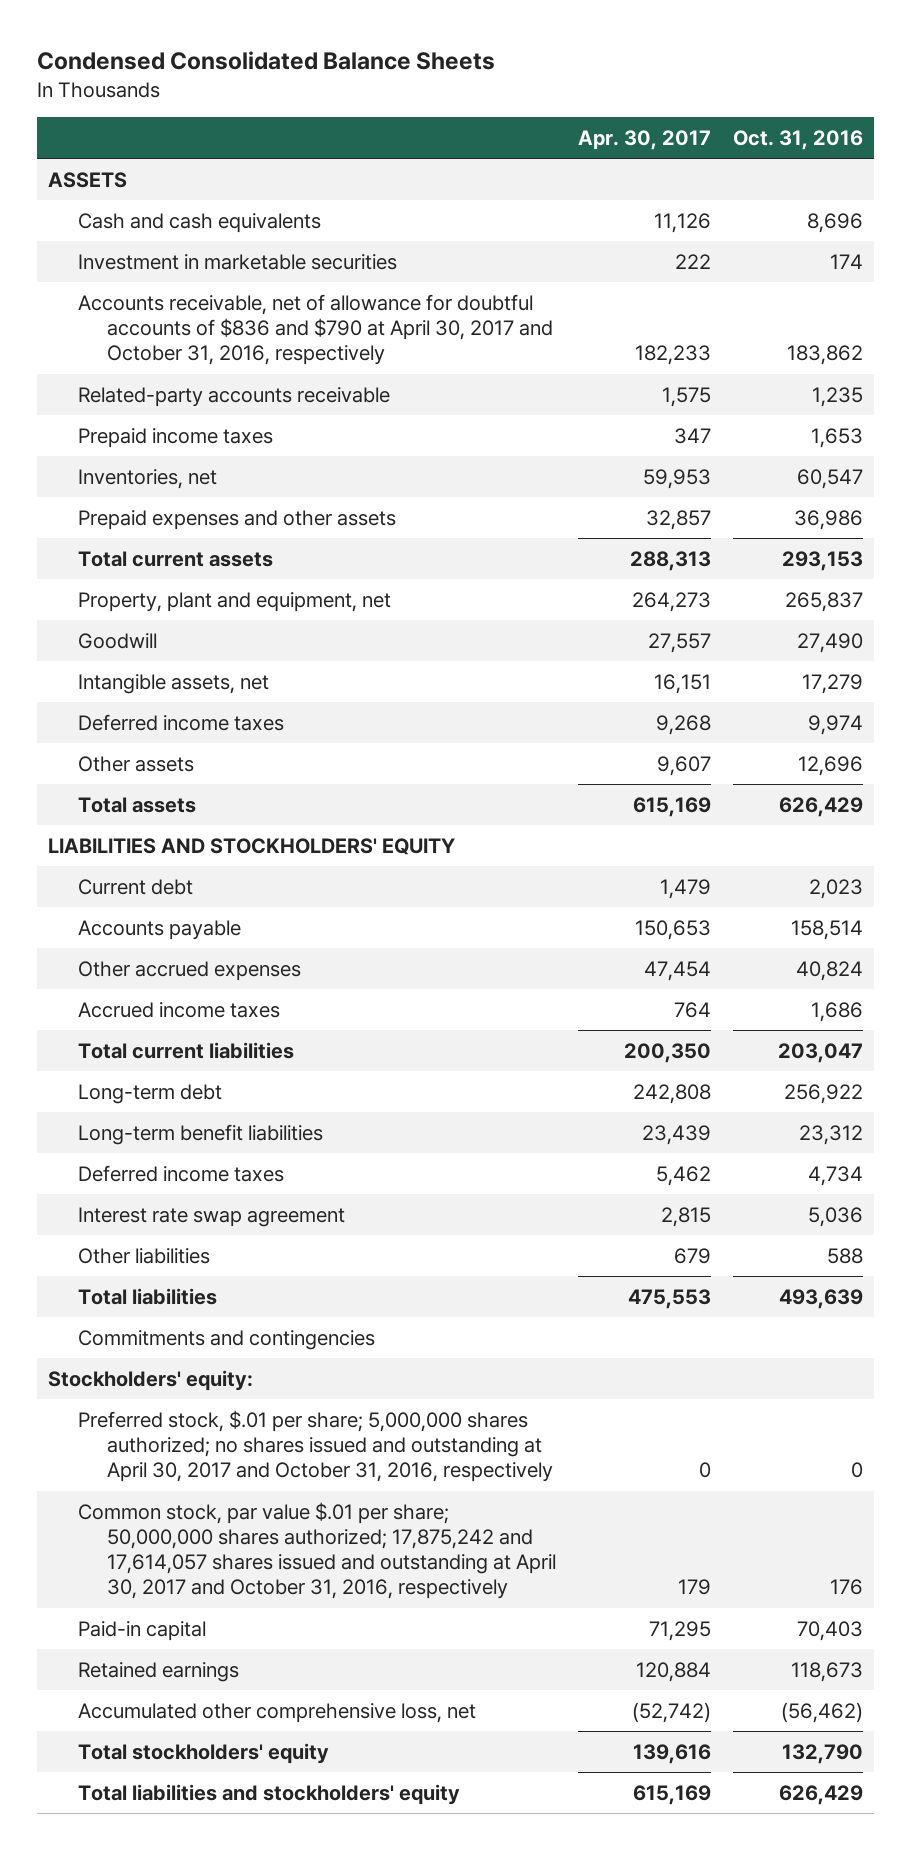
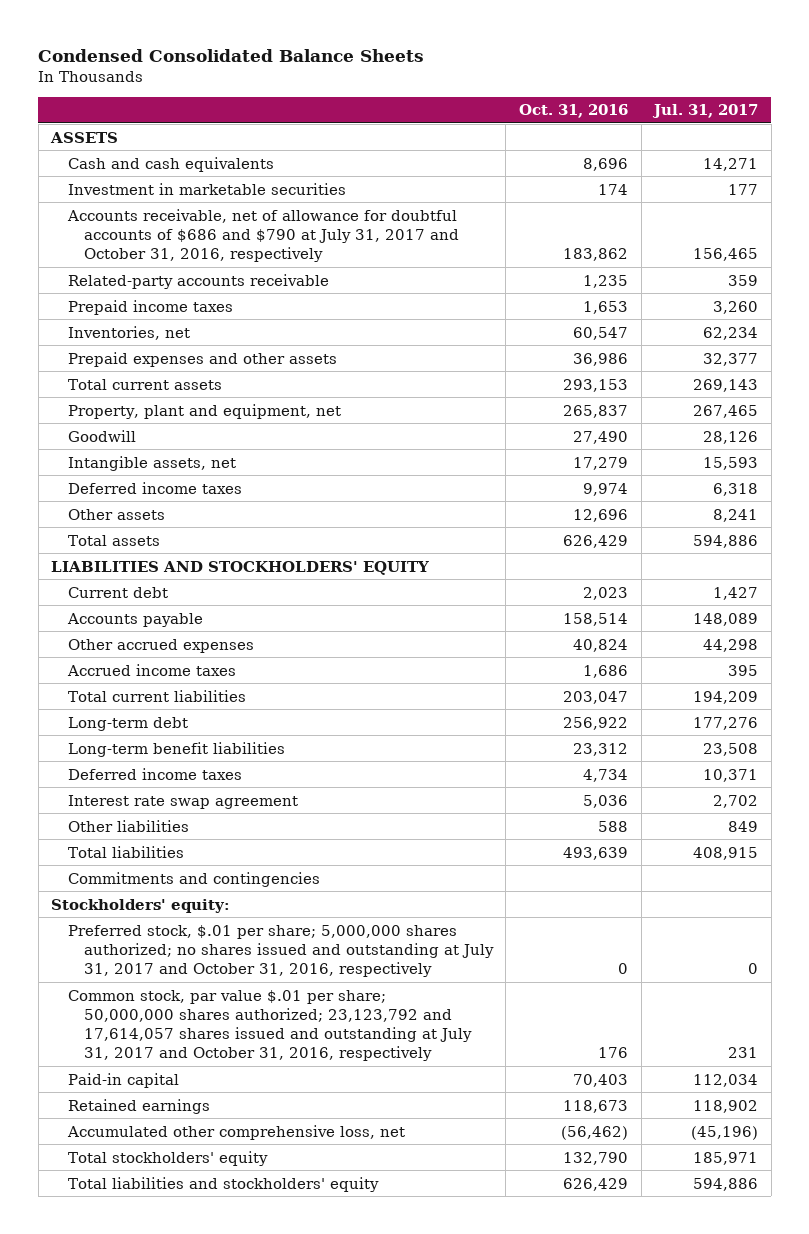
- | Apr. 30, 2017 | Oct. 31, 2016
+ | Oct. 31, 2016 | Jul. 31, 2017
- Accounts receivable, net of allowance for doubtful accounts of $836 and $790 at April 30, 2017 and October 31, 2016, respectively | 182,233 | 183,862
+ Accounts receivable, net of allowance for doubtful accounts of $686 and $790 at July 31, 2017 and October 31, 2016, respectively | 183,862 | 156,465
- Preferred stock, $.01 per share; 5,000,000 shares authorized; no shares issued and outstanding at April 30, 2017 and October 31, 2016, respectively | 0 | 0
- Common stock, par value $.01 per share; 50,000,000 shares authorized; 17,875,242 and 17,614,057 shares issued and outstanding at April 30, 2017 and October 31, 2016, respectively | 179 | 176
+ Preferred stock, $.01 per share; 5,000,000 shares authorized; no shares issued and outstanding at July 31, 2017 and October 31, 2016, respectively | 0 | 0
+ Common stock, par value $.01 per share; 50,000,000 shares authorized; 23,123,792 and 17,614,057 shares issued and outstanding at July 31, 2017 and October 31, 2016, respectively | 176 | 231

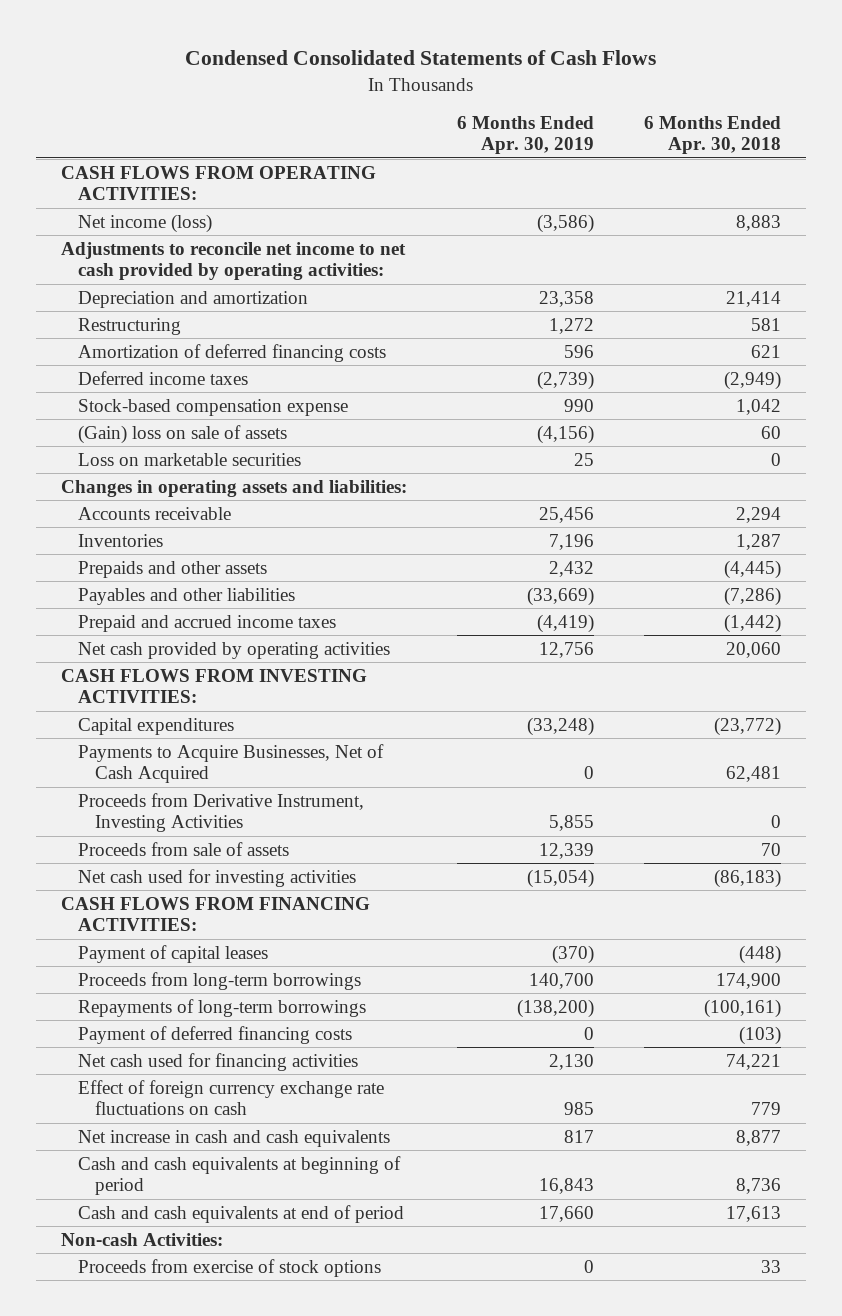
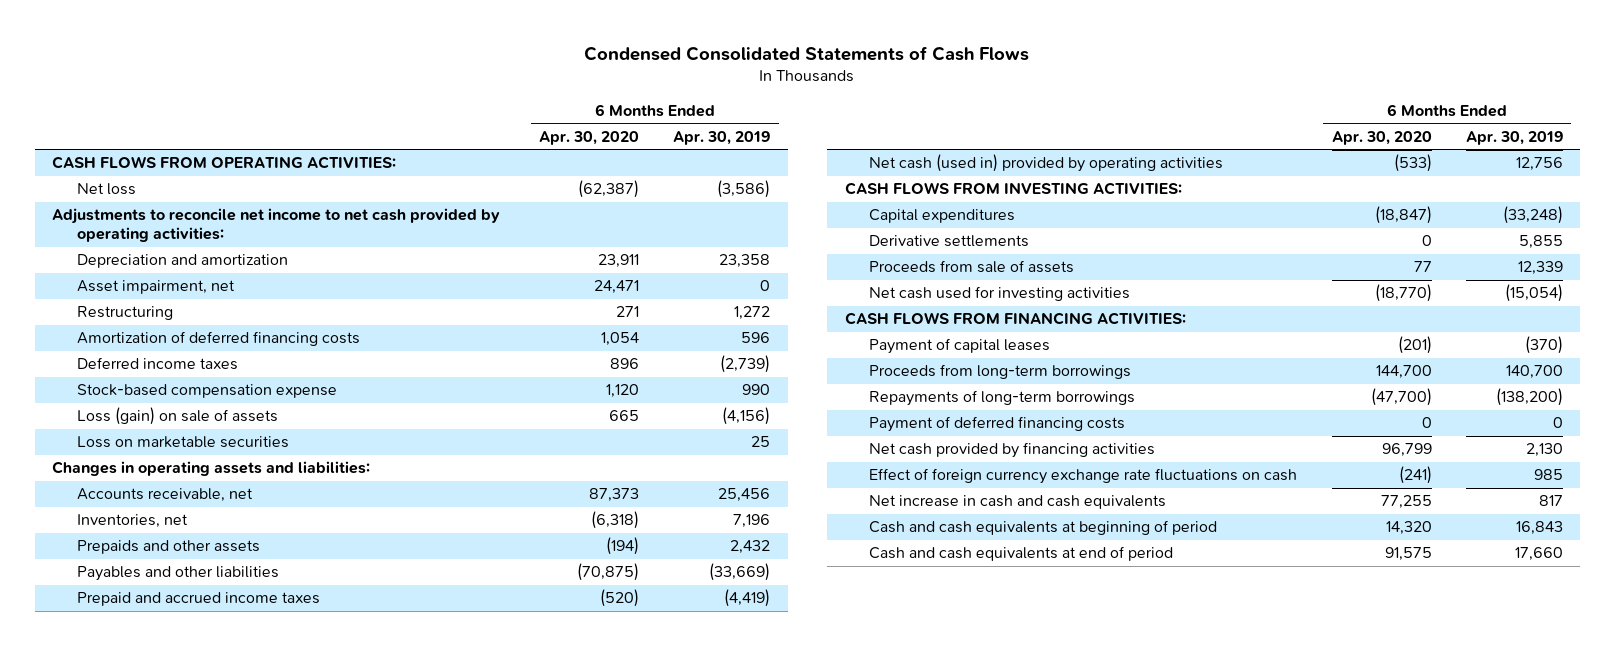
- | 6 Months Ended Apr. 30, 2019 | 6 Months Ended Apr. 30, 2018
+ | 6 Months Ended Apr. 30, 2020 | 6 Months Ended Apr. 30, 2019
- Net income (loss) | (3,586) | 8,883
+ Net loss | (62,387) | (3,586)
+ Asset impairment, net | 24,471 | 0
- (Gain) loss on sale of assets | (4,156) | 60
+ Loss (gain) on sale of assets | 665 | (4,156)
- Accounts receivable | 25,456 | 2,294
- Inventories | 7,196 | 1,287
+ Accounts receivable, net | 87,373 | 25,456
+ Inventories, net | (6,318) | 7,196
- Net cash provided by operating activities | 12,756 | 20,060
+ Net cash (used in) provided by operating activities | (533) | 12,756
- Payments to Acquire Businesses, Net of Cash Acquired | 0 | 62,481
- Proceeds from Derivative Instrument, Investing Activities | 5,855 | 0
+ Derivative settlements | 0 | 5,855
- Net cash used for financing activities | 2,130 | 74,221
+ Net cash provided by financing activities | 96,799 | 2,130
- Non-cash Activities:
- Proceeds from exercise of stock options | 0 | 33

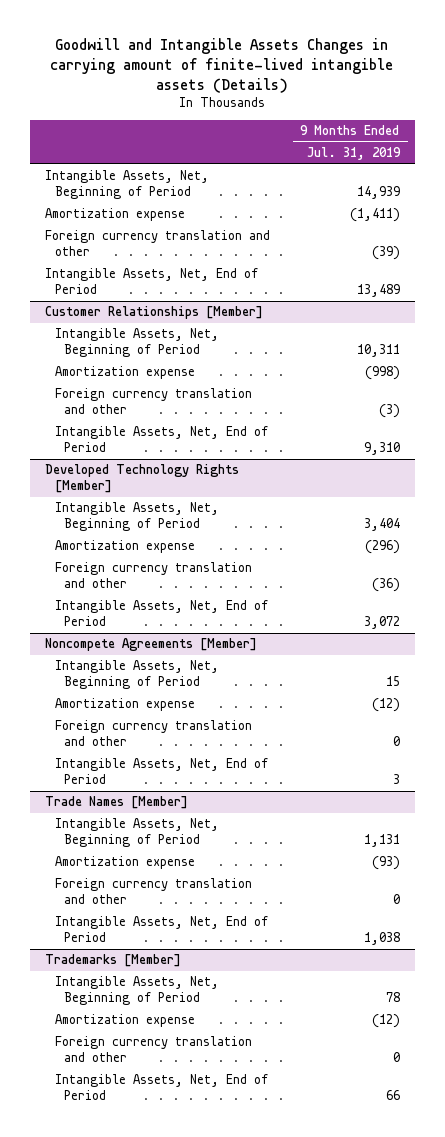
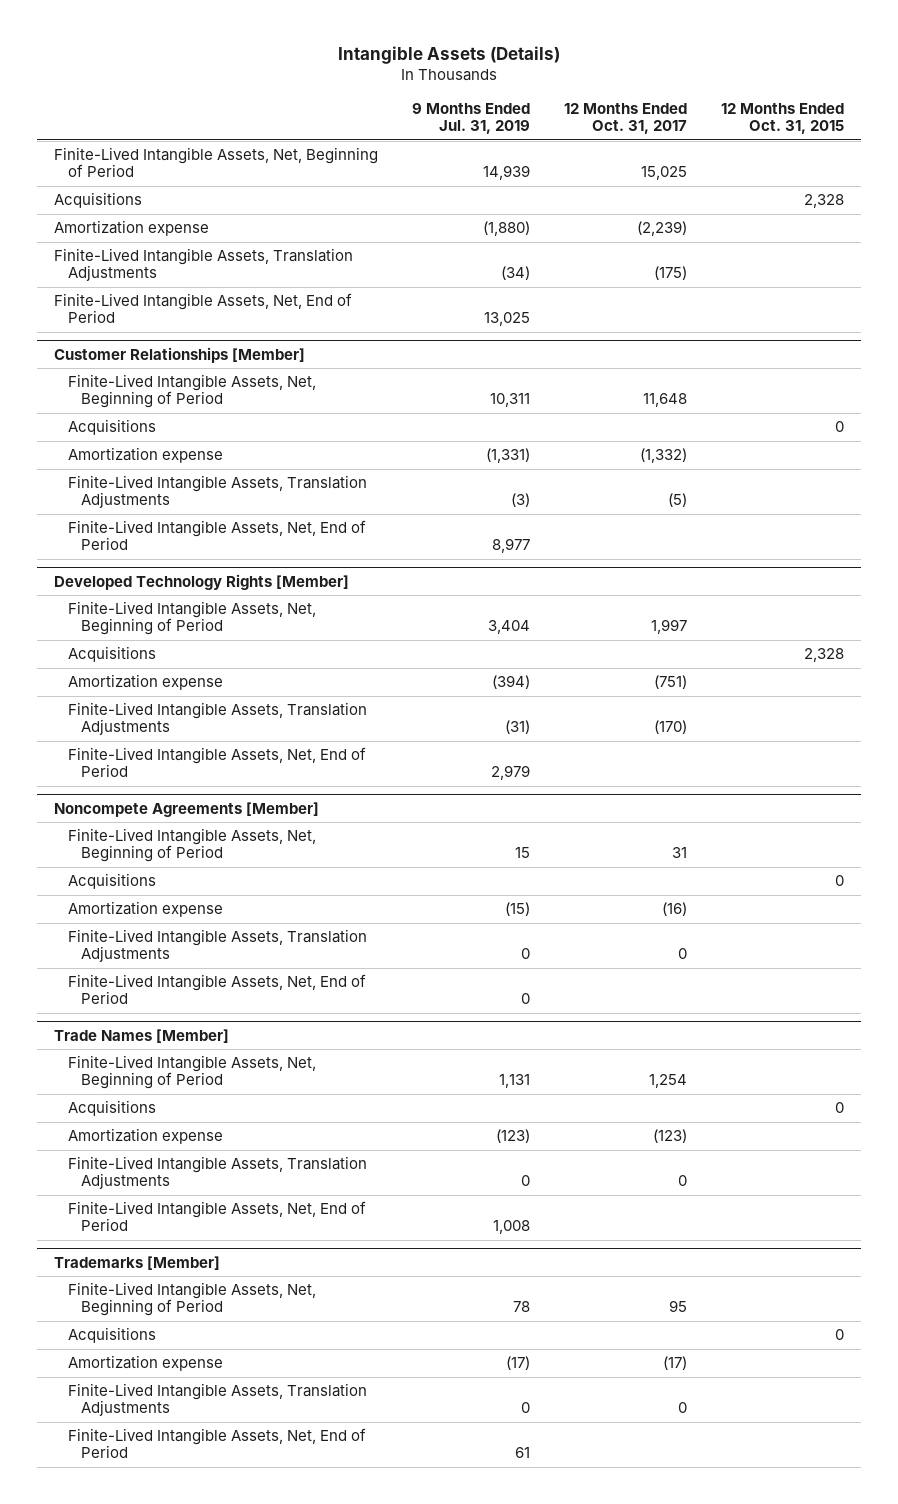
- Goodwill and Intangible Assets Changes in carrying amount of finite-lived intangible assets (Details)
+ Intangible Assets (Details)
- | 9 Months Ended Jul. 31, 2019
+ | 9 Months Ended Jul. 31, 2019 | 12 Months Ended Oct. 31, 2017 | 12 Months Ended Oct. 31, 2015
- Intangible Assets, Net, Beginning of Period | 14,939
- Amortization expense | (1,411)
- Foreign currency translation and other | (39)
- Intangible Assets, Net, End of Period | 13,489
+ Finite-Lived Intangible Assets, Net, Beginning of Period | 14,939 | 15,025 |
+ Acquisitions | | | 2,328
+ Amortization expense | (1,880) | (2,239) |
+ Finite-Lived Intangible Assets, Translation Adjustments | (34) | (175) |
+ Finite-Lived Intangible Assets, Net, End of Period | 13,025 | |
@ Customer Relationships [Member]
- Intangible Assets, Net, Beginning of Period | 10,311
- Amortization expense | (998)
- Foreign currency translation and other | (3)
- Intangible Assets, Net, End of Period | 9,310
+ Finite-Lived Intangible Assets, Net, Beginning of Period | 10,311 | 11,648 |
+ Acquisitions | | | 0
+ Amortization expense | (1,331) | (1,332) |
+ Finite-Lived Intangible Assets, Translation Adjustments | (3) | (5) |
+ Finite-Lived Intangible Assets, Net, End of Period | 8,977 | |
@ Developed Technology Rights [Member]
- Intangible Assets, Net, Beginning of Period | 3,404
- Amortization expense | (296)
- Foreign currency translation and other | (36)
- Intangible Assets, Net, End of Period | 3,072
+ Finite-Lived Intangible Assets, Net, Beginning of Period | 3,404 | 1,997 |
+ Acquisitions | | | 2,328
+ Amortization expense | (394) | (751) |
+ Finite-Lived Intangible Assets, Translation Adjustments | (31) | (170) |
+ Finite-Lived Intangible Assets, Net, End of Period | 2,979 | |
@ Noncompete Agreements [Member]
- Intangible Assets, Net, Beginning of Period | 15
- Amortization expense | (12)
- Foreign currency translation and other | 0
- Intangible Assets, Net, End of Period | 3
+ Finite-Lived Intangible Assets, Net, Beginning of Period | 15 | 31 |
+ Acquisitions | | | 0
+ Amortization expense | (15) | (16) |
+ Finite-Lived Intangible Assets, Translation Adjustments | 0 | 0 |
+ Finite-Lived Intangible Assets, Net, End of Period | 0 | |
@ Trade Names [Member]
- Intangible Assets, Net, Beginning of Period | 1,131
- Amortization expense | (93)
- Foreign currency translation and other | 0
- Intangible Assets, Net, End of Period | 1,038
+ Finite-Lived Intangible Assets, Net, Beginning of Period | 1,131 | 1,254 |
+ Acquisitions | | | 0
+ Amortization expense | (123) | (123) |
+ Finite-Lived Intangible Assets, Translation Adjustments | 0 | 0 |
+ Finite-Lived Intangible Assets, Net, End of Period | 1,008 | |
@ Trademarks [Member]
- Intangible Assets, Net, Beginning of Period | 78
- Amortization expense | (12)
- Foreign currency translation and other | 0
- Intangible Assets, Net, End of Period | 66
+ Finite-Lived Intangible Assets, Net, Beginning of Period | 78 | 95 |
+ Acquisitions | | | 0
+ Amortization expense | (17) | (17) |
+ Finite-Lived Intangible Assets, Translation Adjustments | 0 | 0 |
+ Finite-Lived Intangible Assets, Net, End of Period | 61 | |

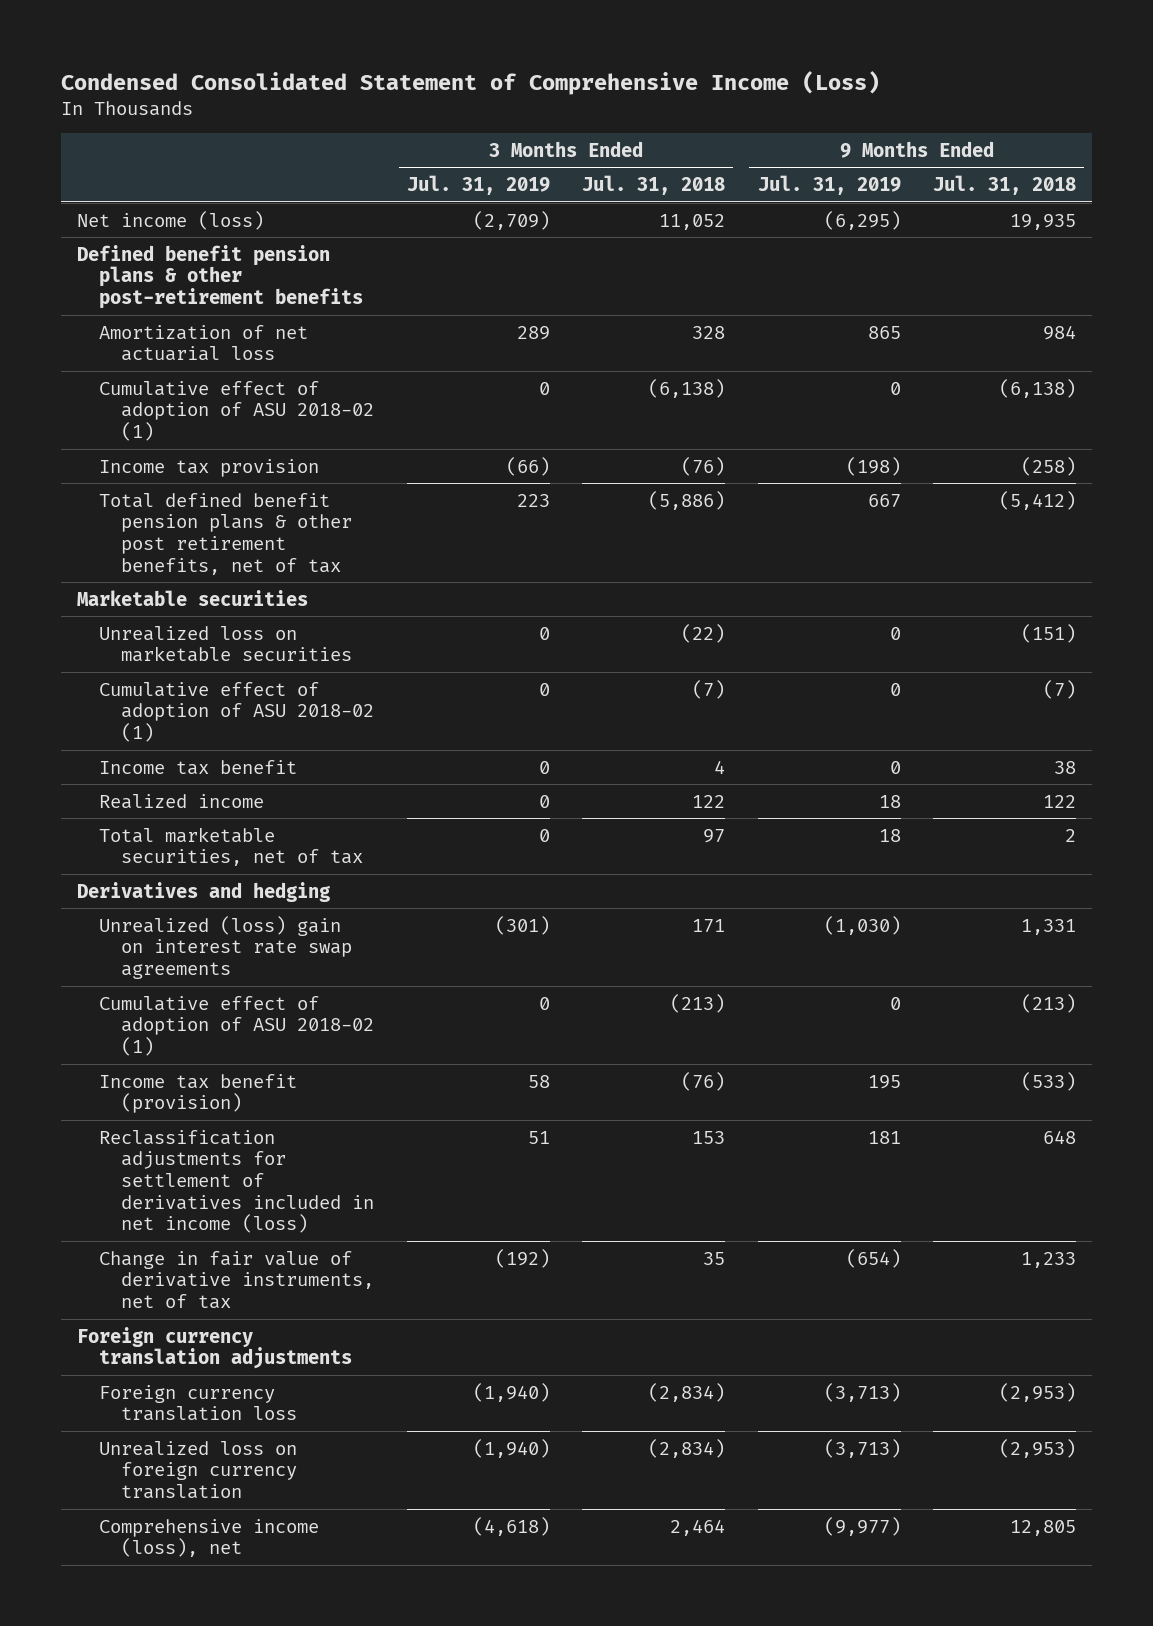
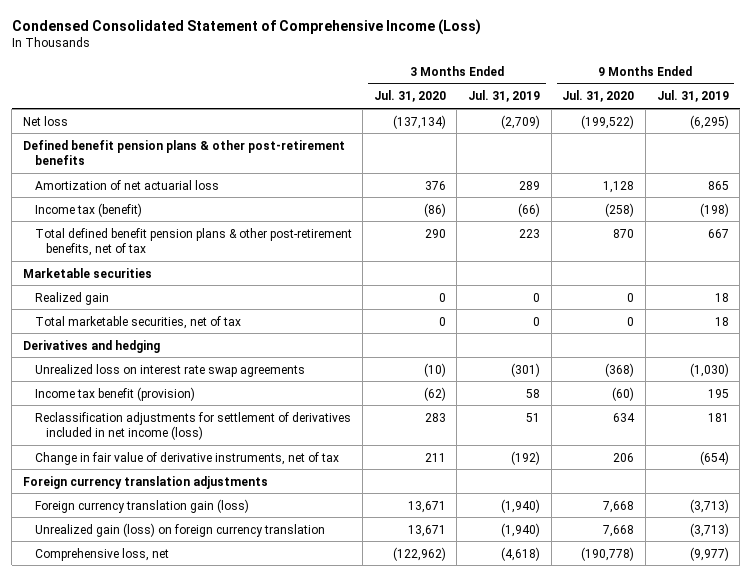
- | 3 Months Ended Jul. 31, 2019 | 3 Months Ended Jul. 31, 2018 | 9 Months Ended Jul. 31, 2019 | 9 Months Ended Jul. 31, 2018
+ | 3 Months Ended Jul. 31, 2020 | 3 Months Ended Jul. 31, 2019 | 9 Months Ended Jul. 31, 2020 | 9 Months Ended Jul. 31, 2019
- Net income (loss) | (2,709) | 11,052 | (6,295) | 19,935
+ Net loss | (137,134) | (2,709) | (199,522) | (6,295)
- Cumulative effect of adoption of ASU 2018-02 (1) | 0 | (6,138) | 0 | (6,138)
- Income tax provision | (66) | (76) | (198) | (258)
- Total defined benefit pension plans & other post retirement benefits, net of tax | 223 | (5,886) | 667 | (5,412)
+ Income tax (benefit) | (86) | (66) | (258) | (198)
+ Total defined benefit pension plans & other post-retirement benefits, net of tax | 290 | 223 | 870 | 667
- Unrealized loss on marketable securities | 0 | (22) | 0 | (151)
- Cumulative effect of adoption of ASU 2018-02 (1) | 0 | (7) | 0 | (7)
- Income tax benefit | 0 | 4 | 0 | 38
- Realized income | 0 | 122 | 18 | 122
+ Realized gain | 0 | 0 | 0 | 18
- Unrealized (loss) gain on interest rate swap agreements | (301) | 171 | (1,030) | 1,331
- Cumulative effect of adoption of ASU 2018-02 (1) | 0 | (213) | 0 | (213)
+ Unrealized loss on interest rate swap agreements | (10) | (301) | (368) | (1,030)
- Foreign currency translation loss | (1,940) | (2,834) | (3,713) | (2,953)
- Unrealized loss on foreign currency translation | (1,940) | (2,834) | (3,713) | (2,953)
- Comprehensive income (loss), net | (4,618) | 2,464 | (9,977) | 12,805
+ Foreign currency translation gain (loss) | 13,671 | (1,940) | 7,668 | (3,713)
+ Unrealized gain (loss) on foreign currency translation | 13,671 | (1,940) | 7,668 | (3,713)
+ Comprehensive loss, net | (122,962) | (4,618) | (190,778) | (9,977)

